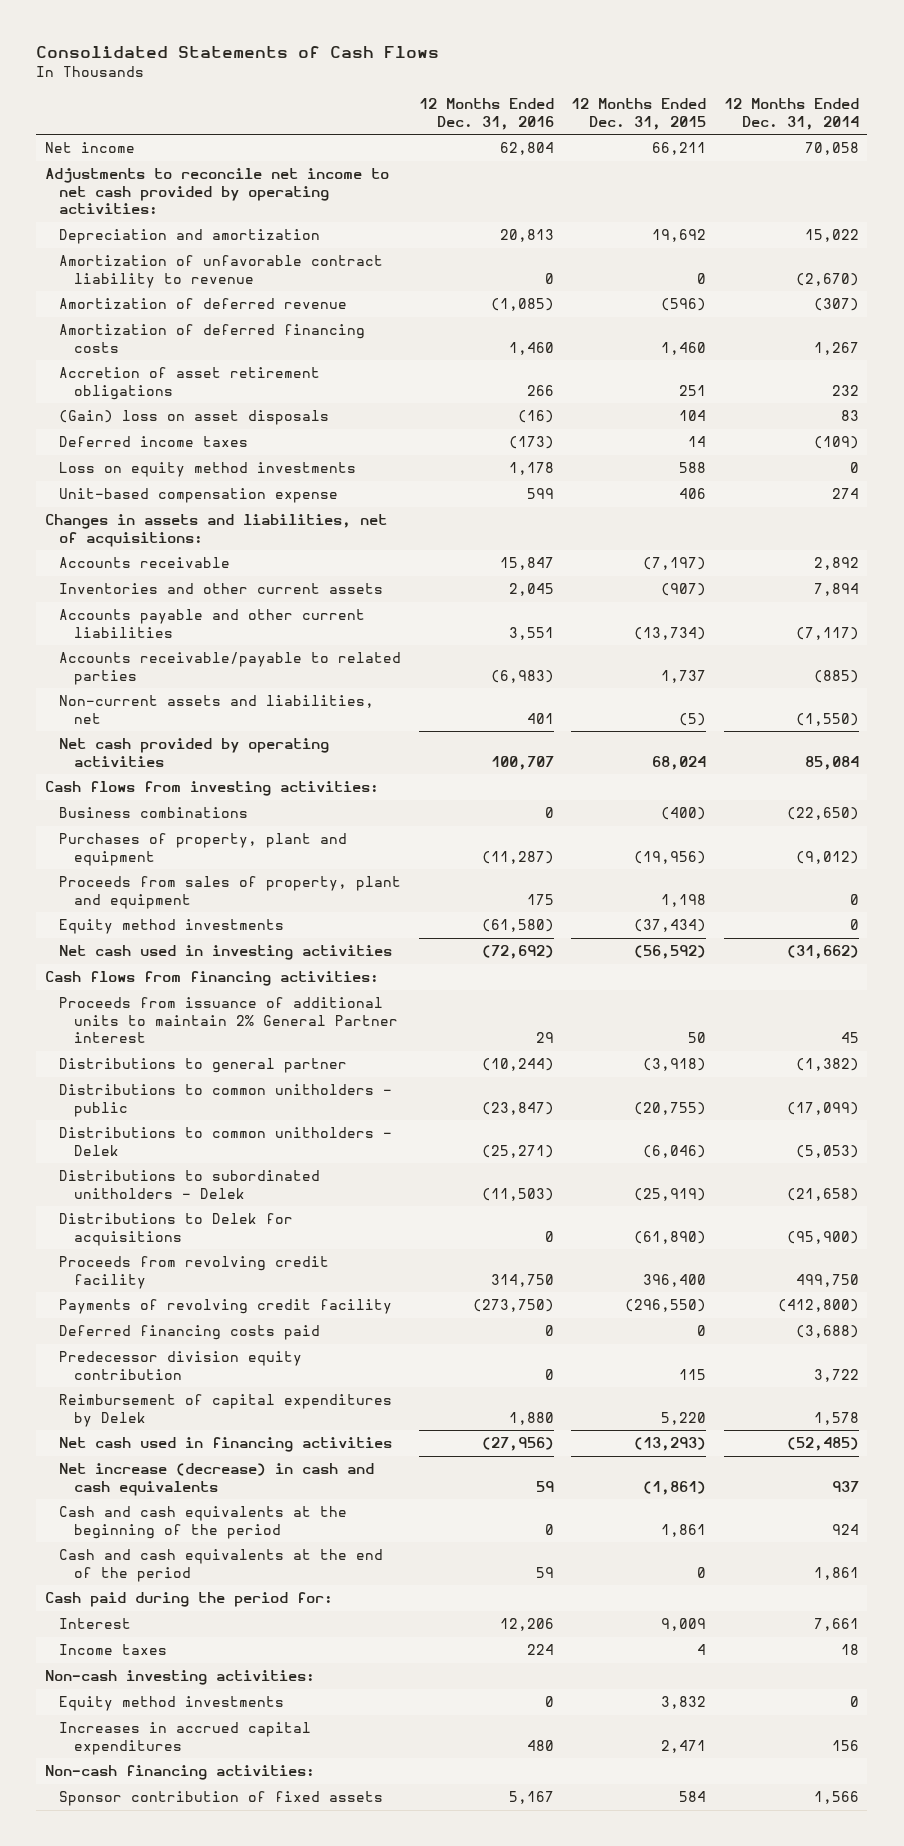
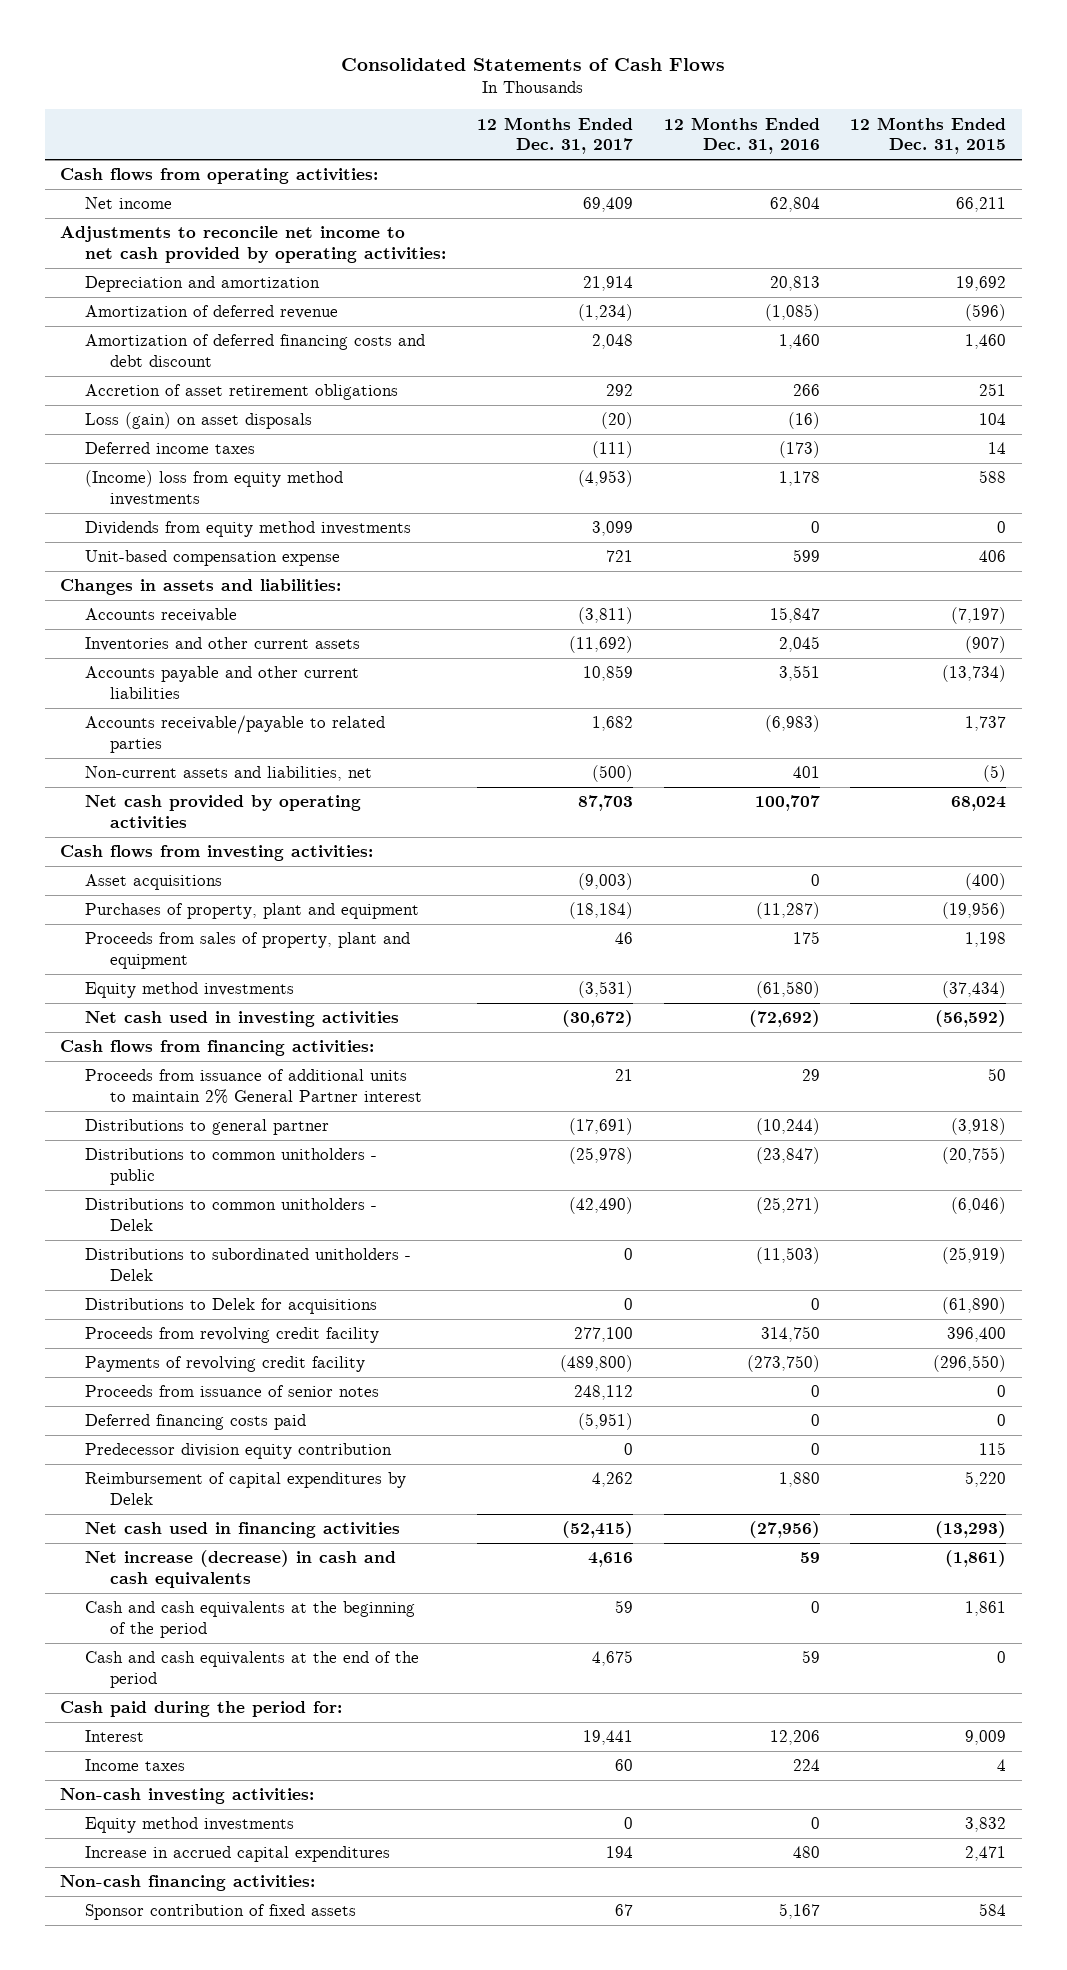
- | 12 Months Ended Dec. 31, 2016 | 12 Months Ended Dec. 31, 2015 | 12 Months Ended Dec. 31, 2014
+ | 12 Months Ended Dec. 31, 2017 | 12 Months Ended Dec. 31, 2016 | 12 Months Ended Dec. 31, 2015
+ Cash flows from operating activities:
- Amortization of unfavorable contract liability to revenue | 0 | 0 | (2,670)
- Amortization of deferred financing costs | 1,460 | 1,460 | 1,267
+ Amortization of deferred financing costs and debt discount | 2,048 | 1,460 | 1,460
- (Gain) loss on asset disposals | (16) | 104 | 83
+ Loss (gain) on asset disposals | (20) | (16) | 104
- Loss on equity method investments | 1,178 | 588 | 0
+ (Income) loss from equity method investments | (4,953) | 1,178 | 588
+ Dividends from equity method investments | 3,099 | 0 | 0
- Changes in assets and liabilities, net of acquisitions:
+ Changes in assets and liabilities:
- Business combinations | 0 | (400) | (22,650)
+ Asset acquisitions | (9,003) | 0 | (400)
+ Proceeds from issuance of senior notes | 248,112 | 0 | 0
- Increases in accrued capital expenditures | 480 | 2,471 | 156
+ Increase in accrued capital expenditures | 194 | 480 | 2,471

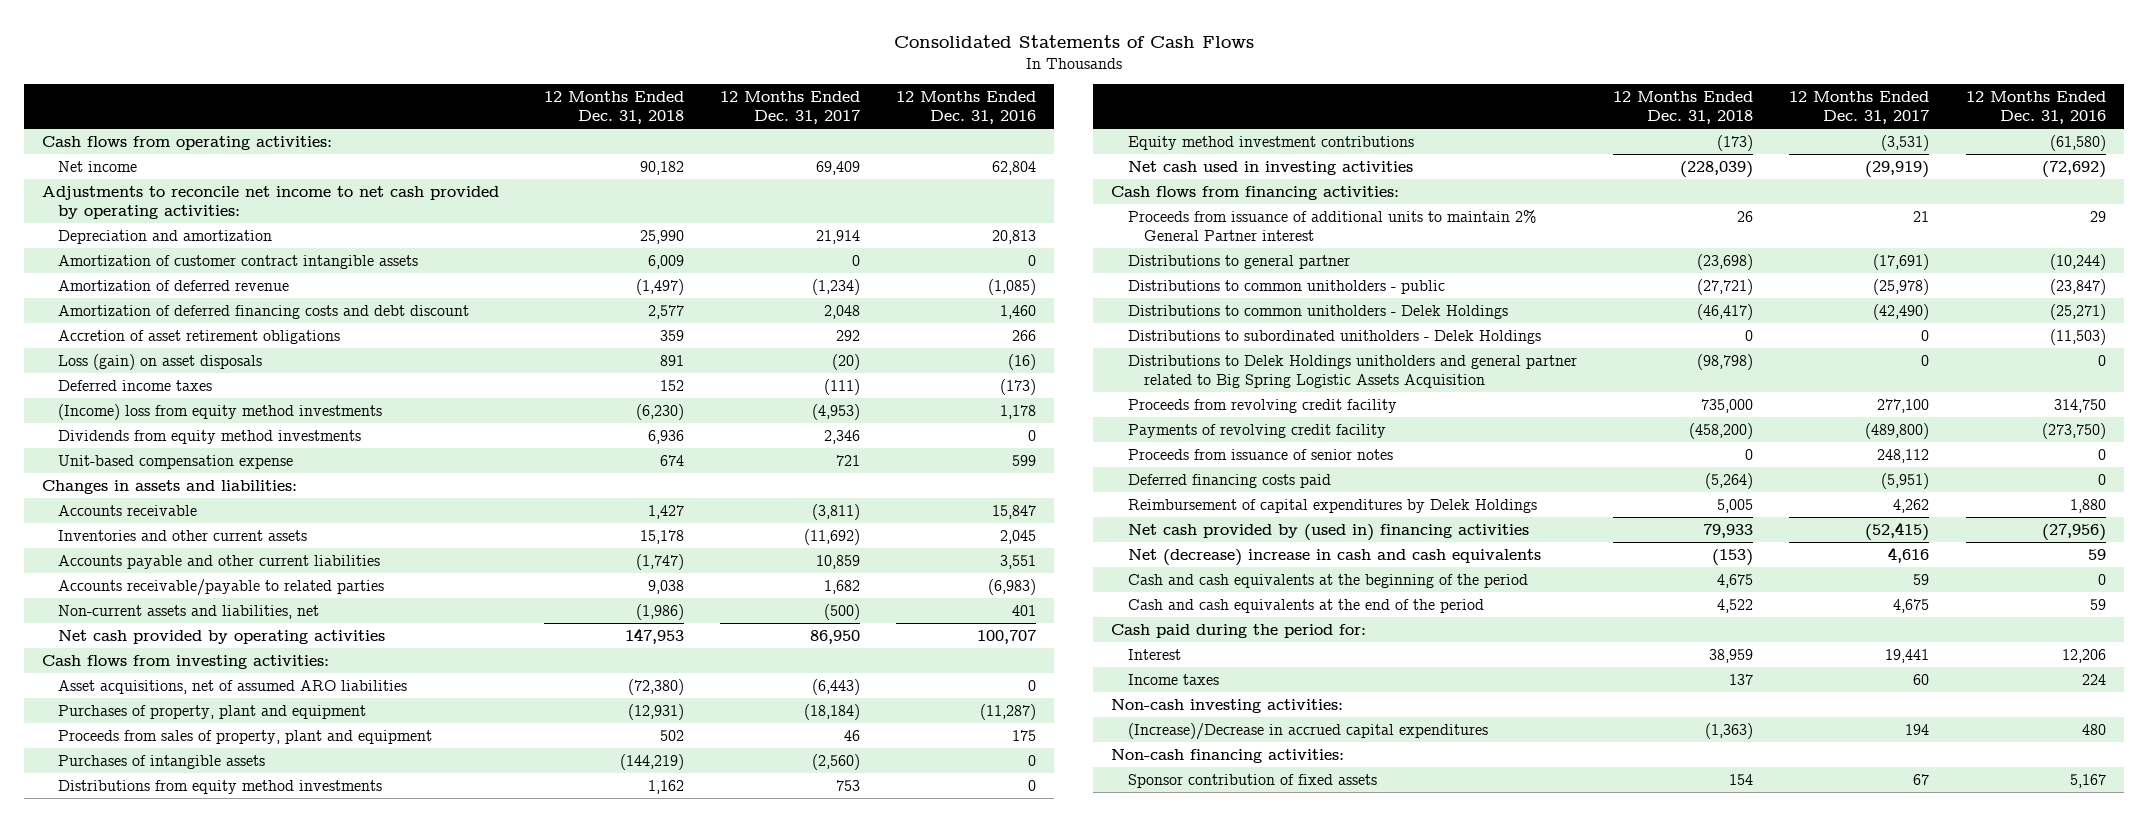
- | 12 Months Ended Dec. 31, 2017 | 12 Months Ended Dec. 31, 2016 | 12 Months Ended Dec. 31, 2015
+ | 12 Months Ended Dec. 31, 2018 | 12 Months Ended Dec. 31, 2017 | 12 Months Ended Dec. 31, 2016
+ Amortization of customer contract intangible assets | 6,009 | 0 | 0
- Dividends from equity method investments | 3,099 | 0 | 0
+ Dividends from equity method investments | 6,936 | 2,346 | 0
- Net cash provided by operating activities | 87,703 | 100,707 | 68,024
+ Net cash provided by operating activities | 147,953 | 86,950 | 100,707
- Asset acquisitions | (9,003) | 0 | (400)
+ Asset acquisitions, net of assumed ARO liabilities | (72,380) | (6,443) | 0
- Equity method investments | (3,531) | (61,580) | (37,434)
- Net cash used in investing activities | (30,672) | (72,692) | (56,592)
+ Purchases of intangible assets | (144,219) | (2,560) | 0
+ Distributions from equity method investments | 1,162 | 753 | 0
+ Equity method investment contributions | (173) | (3,531) | (61,580)
+ Net cash used in investing activities | (228,039) | (29,919) | (72,692)
- Distributions to common unitholders - Delek | (42,490) | (25,271) | (6,046)
- Distributions to subordinated unitholders - Delek | 0 | (11,503) | (25,919)
- Distributions to Delek for acquisitions | 0 | 0 | (61,890)
+ Distributions to common unitholders - Delek Holdings | (46,417) | (42,490) | (25,271)
+ Distributions to subordinated unitholders - Delek Holdings | 0 | 0 | (11,503)
+ Distributions to Delek Holdings unitholders and general partner related to Big Spring Logistic Assets Acquisition | (98,798) | 0 | 0
- Predecessor division equity contribution | 0 | 0 | 115
- Reimbursement of capital expenditures by Delek | 4,262 | 1,880 | 5,220
- Net cash used in financing activities | (52,415) | (27,956) | (13,293)
- Net increase (decrease) in cash and cash equivalents | 4,616 | 59 | (1,861)
+ Reimbursement of capital expenditures by Delek Holdings | 5,005 | 4,262 | 1,880
+ Net cash provided by (used in) financing activities | 79,933 | (52,415) | (27,956)
+ Net (decrease) increase in cash and cash equivalents | (153) | 4,616 | 59
- Equity method investments | 0 | 0 | 3,832
- Increase in accrued capital expenditures | 194 | 480 | 2,471
+ (Increase)/Decrease in accrued capital expenditures | (1,363) | 194 | 480

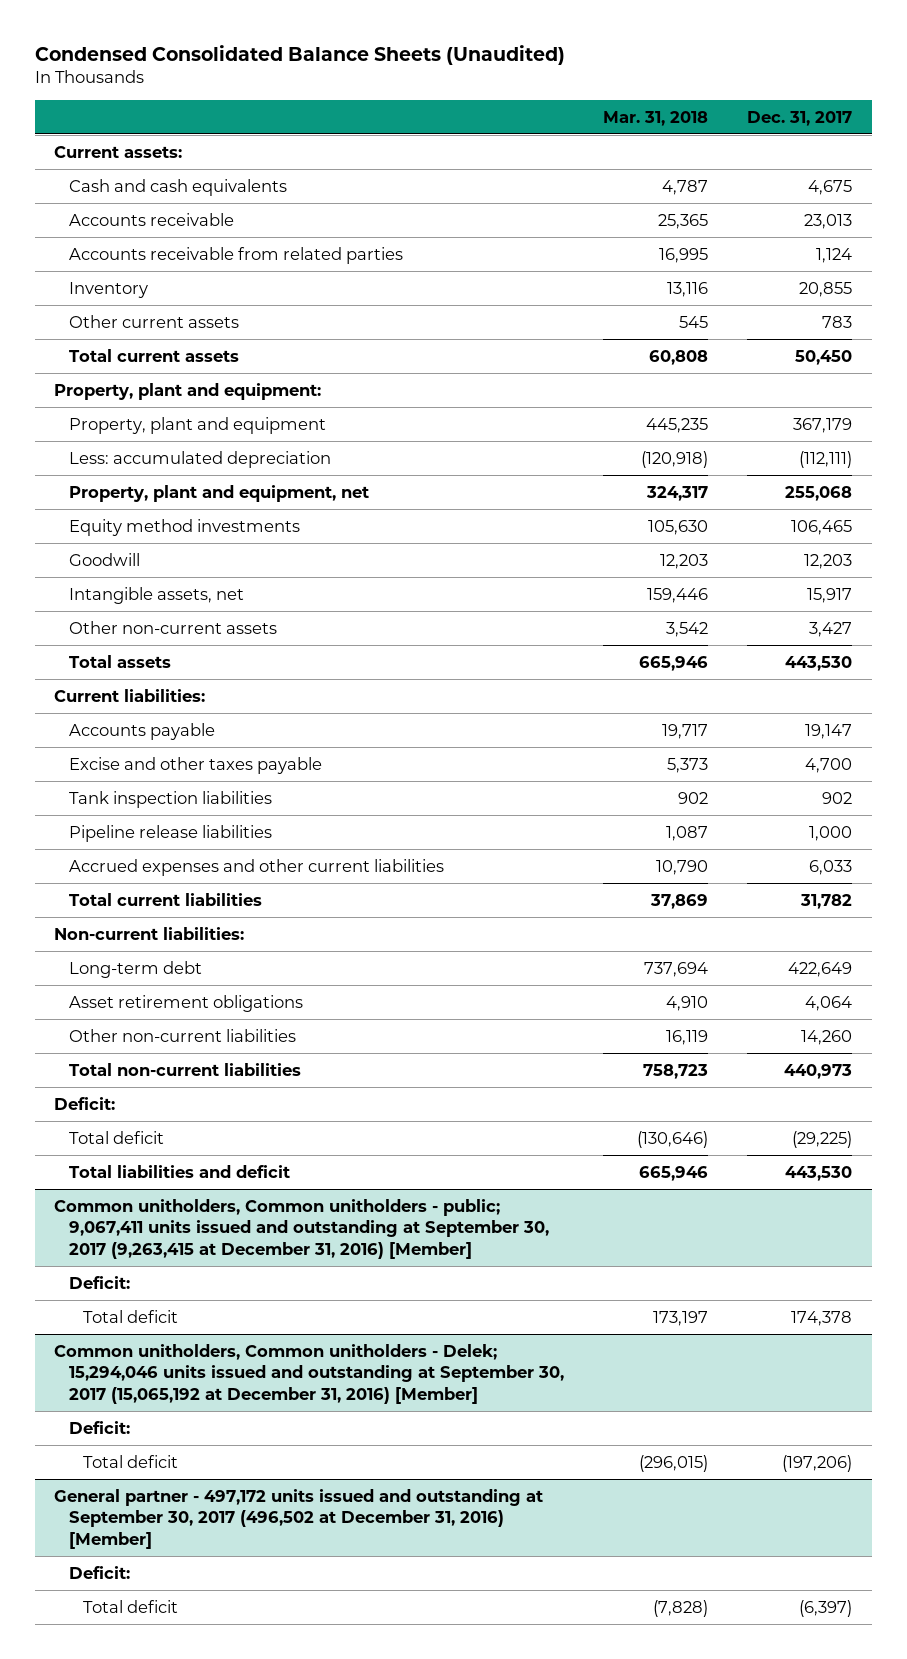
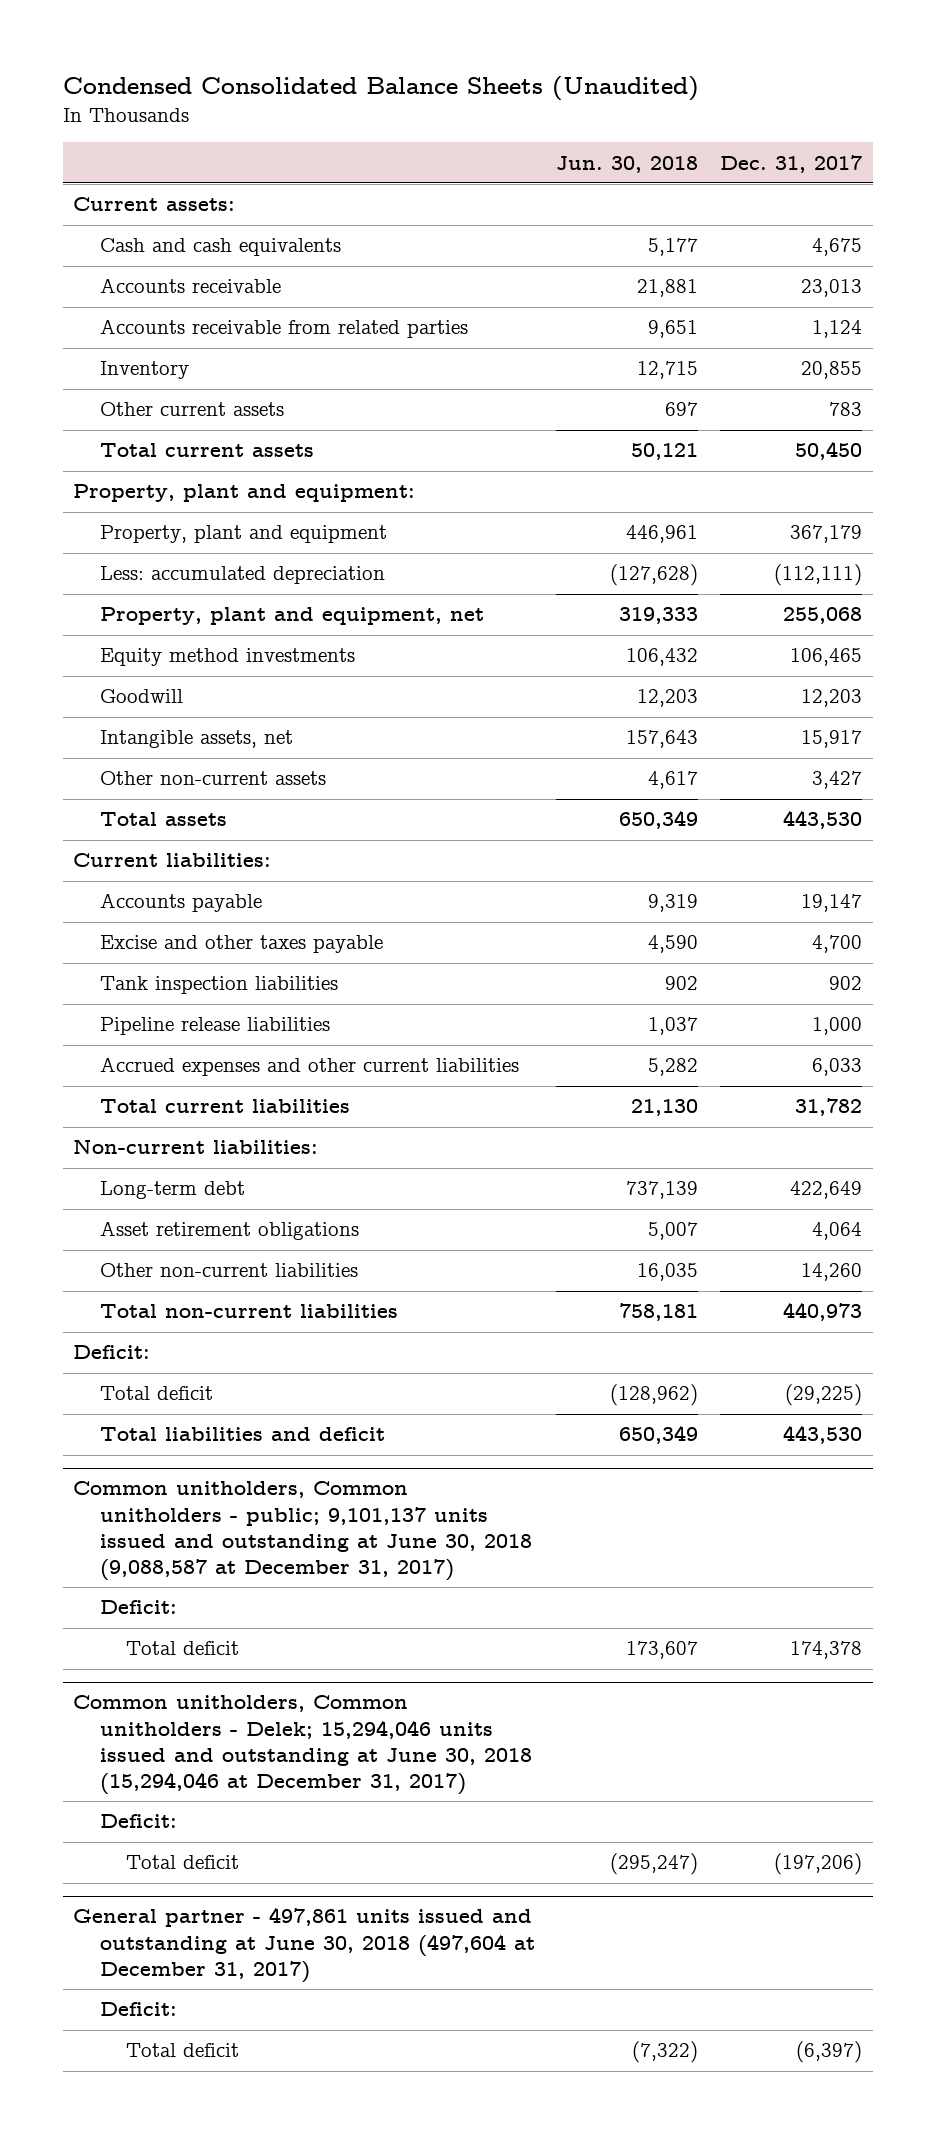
- | Mar. 31, 2018 | Dec. 31, 2017
+ | Jun. 30, 2018 | Dec. 31, 2017
- Common unitholders, Common unitholders - public; 9,067,411 units issued and outstanding at September 30, 2017 (9,263,415 at December 31, 2016) [Member]
+ Common unitholders, Common unitholders - public; 9,101,137 units issued and outstanding at June 30, 2018 (9,088,587 at December 31, 2017)
- Common unitholders, Common unitholders - Delek; 15,294,046 units issued and outstanding at September 30, 2017 (15,065,192 at December 31, 2016) [Member]
+ Common unitholders, Common unitholders - Delek; 15,294,046 units issued and outstanding at June 30, 2018 (15,294,046 at December 31, 2017)
- General partner - 497,172 units issued and outstanding at September 30, 2017 (496,502 at December 31, 2016) [Member]
+ General partner - 497,861 units issued and outstanding at June 30, 2018 (497,604 at December 31, 2017)

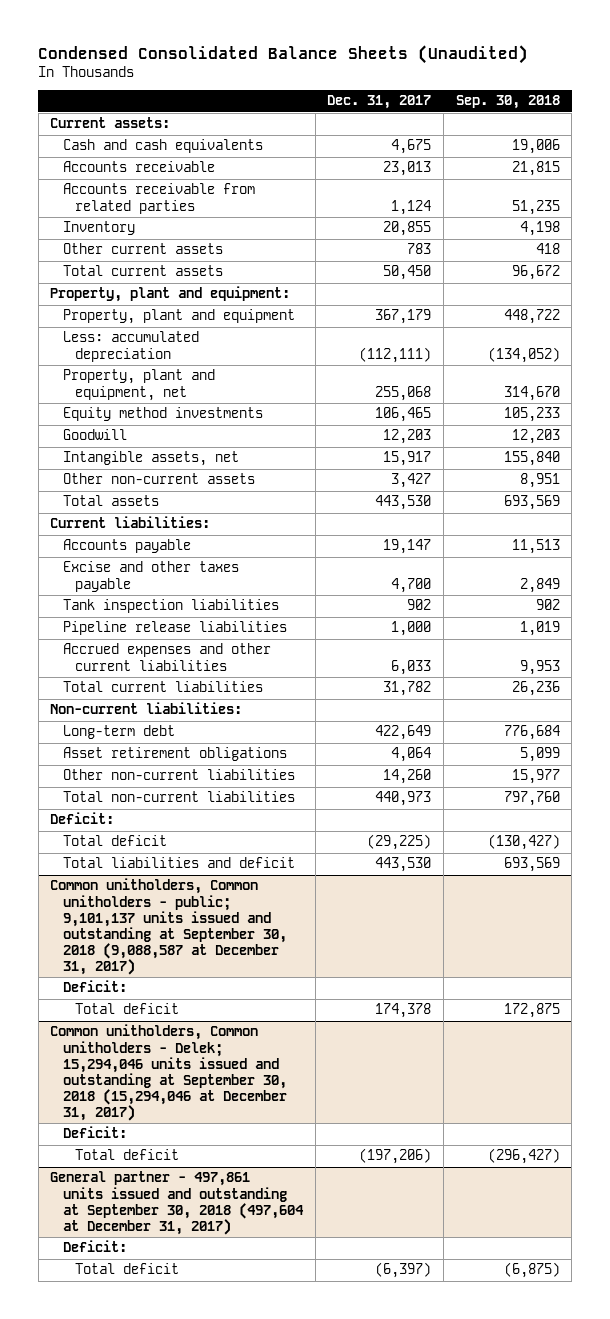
- | Jun. 30, 2018 | Dec. 31, 2017
+ | Dec. 31, 2017 | Sep. 30, 2018
- Common unitholders, Common unitholders - public; 9,101,137 units issued and outstanding at June 30, 2018 (9,088,587 at December 31, 2017)
+ Common unitholders, Common unitholders - public; 9,101,137 units issued and outstanding at September 30, 2018 (9,088,587 at December 31, 2017)
- Common unitholders, Common unitholders - Delek; 15,294,046 units issued and outstanding at June 30, 2018 (15,294,046 at December 31, 2017)
+ Common unitholders, Common unitholders - Delek; 15,294,046 units issued and outstanding at September 30, 2018 (15,294,046 at December 31, 2017)
- General partner - 497,861 units issued and outstanding at June 30, 2018 (497,604 at December 31, 2017)
+ General partner - 497,861 units issued and outstanding at September 30, 2018 (497,604 at December 31, 2017)

